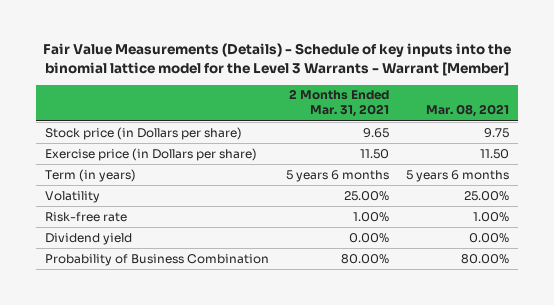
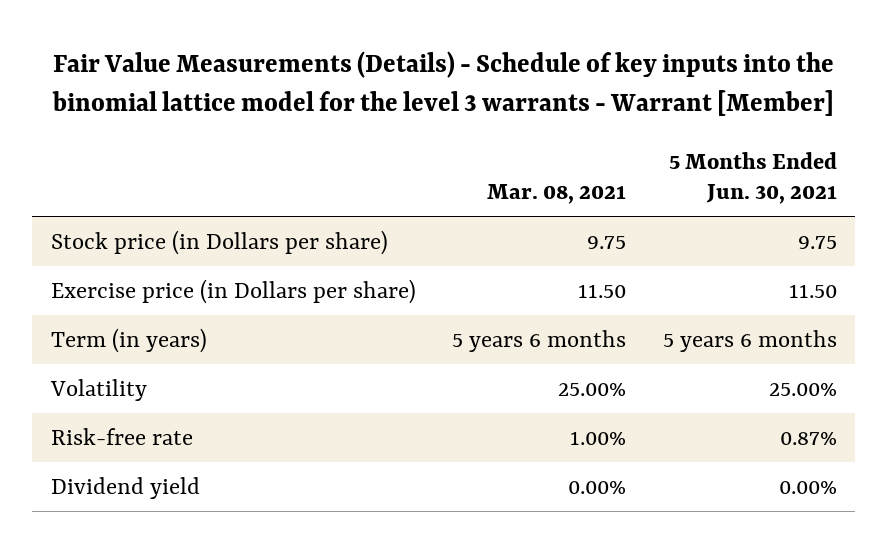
- Fair Value Measurements (Details) - Schedule of key inputs into the binomial lattice model for the Level 3 Warrants - Warrant [Member]
+ Fair Value Measurements (Details) - Schedule of key inputs into the binomial lattice model for the level 3 warrants - Warrant [Member]
- | 2 Months Ended Mar. 31, 2021 | Mar. 08, 2021
+ | Mar. 08, 2021 | 5 Months Ended Jun. 30, 2021
- Probability of Business Combination | 80.00% | 80.00%

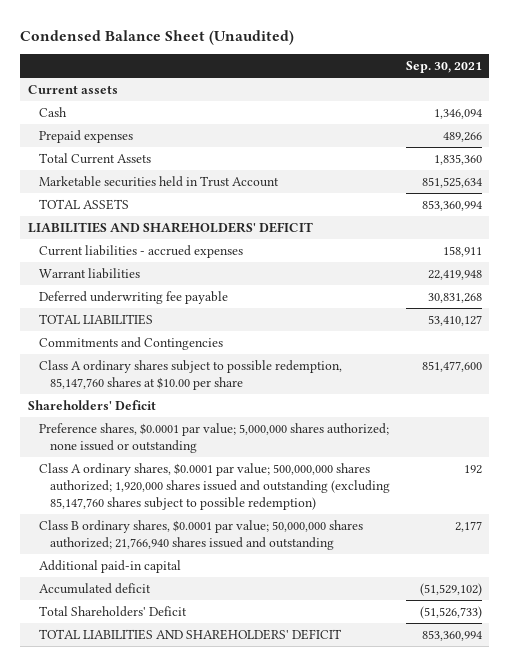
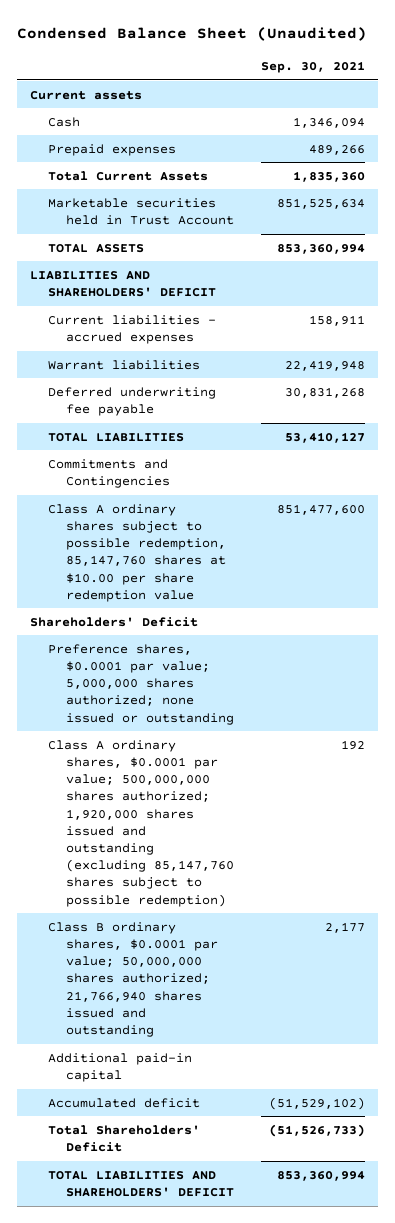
- Class A ordinary shares subject to possible redemption, 85,147,760 shares at $10.00 per share | 851,477,600
+ Class A ordinary shares subject to possible redemption, 85,147,760 shares at $10.00 per share redemption value | 851,477,600

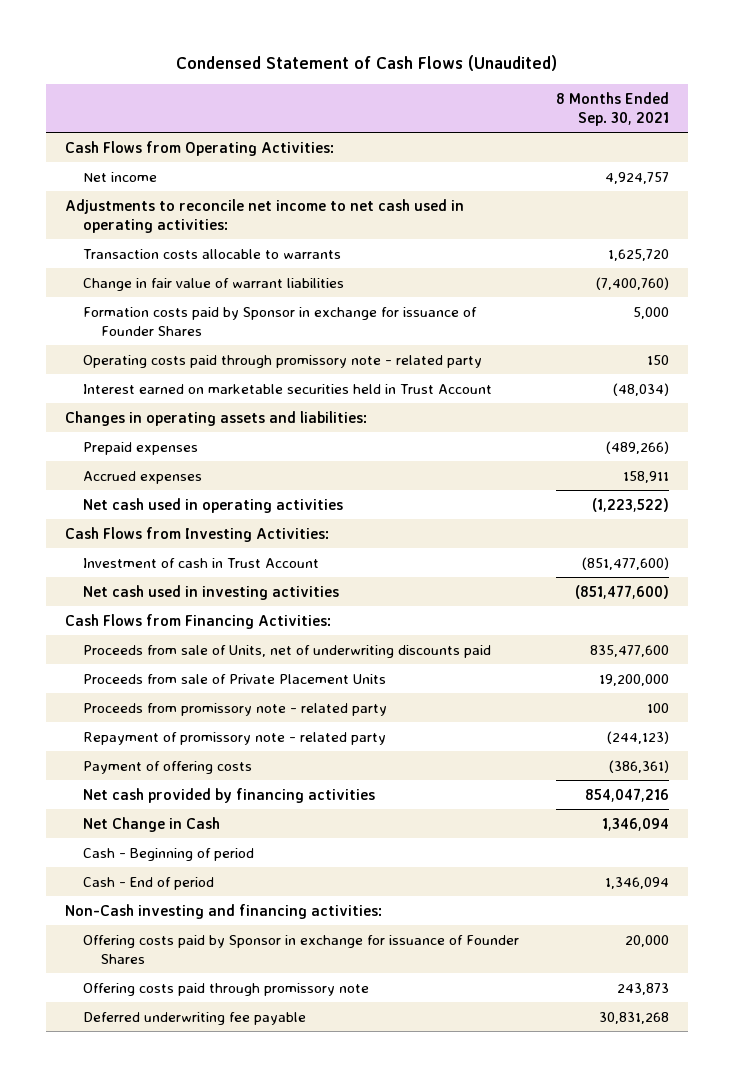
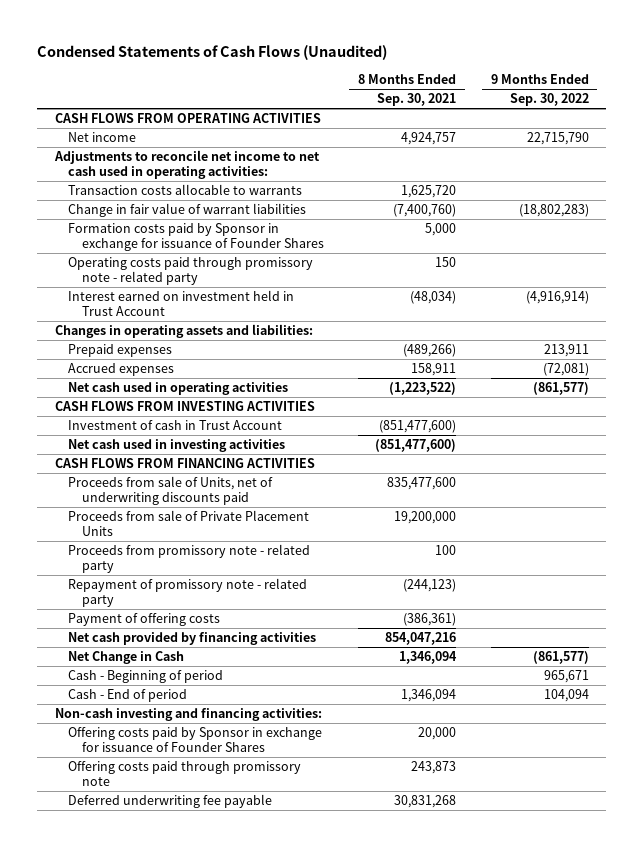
- Condensed Statement of Cash Flows (Unaudited)
+ Condensed Statements of Cash Flows (Unaudited)
- | 8 Months Ended Sep. 30, 2021
+ | 8 Months Ended Sep. 30, 2021 | 9 Months Ended Sep. 30, 2022
- Cash Flows from Operating Activities:
+ CASH FLOWS FROM OPERATING ACTIVITIES
- Interest earned on marketable securities held in Trust Account | (48,034)
+ Interest earned on investment held in Trust Account | (48,034) | (4,916,914)
- Cash Flows from Investing Activities:
+ CASH FLOWS FROM INVESTING ACTIVITIES
- Cash Flows from Financing Activities:
+ CASH FLOWS FROM FINANCING ACTIVITIES
- Non-Cash investing and financing activities:
+ Non-cash investing and financing activities:

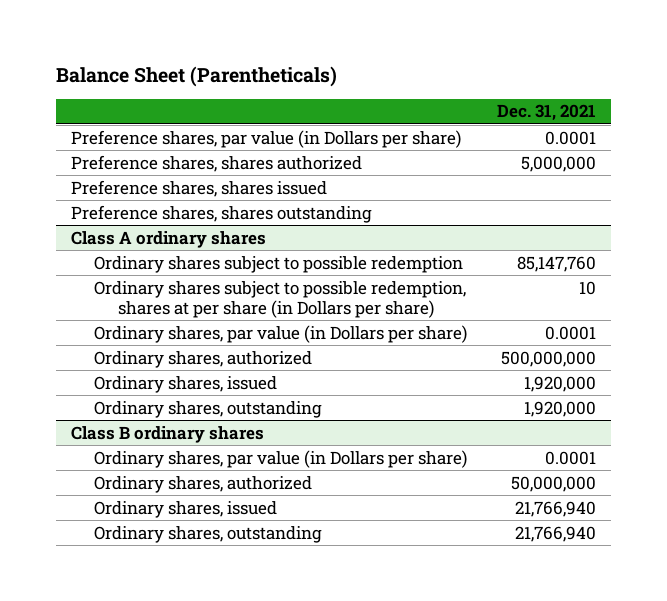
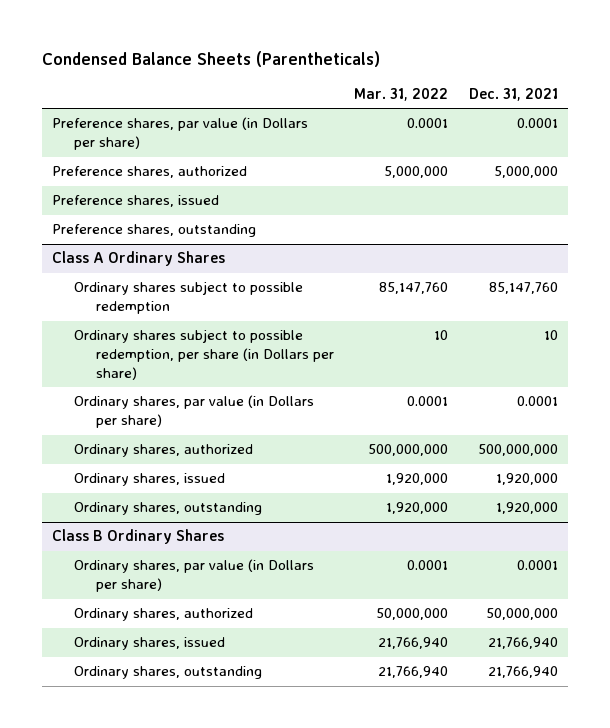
- Balance Sheet (Parentheticals)
+ Condensed Balance Sheets (Parentheticals)
- | Dec. 31, 2021
+ | Mar. 31, 2022 | Dec. 31, 2021
- Preference shares, shares authorized | 5,000,000
- Preference shares, shares issued
- Preference shares, shares outstanding
- Class A ordinary shares
+ Preference shares, authorized | 5,000,000 | 5,000,000
+ Preference shares, issued
+ Preference shares, outstanding
+ Class A Ordinary Shares
- Ordinary shares subject to possible redemption, shares at per share (in Dollars per share) | 10
+ Ordinary shares subject to possible redemption, per share (in Dollars per share) | 10 | 10
- Class B ordinary shares
+ Class B Ordinary Shares

